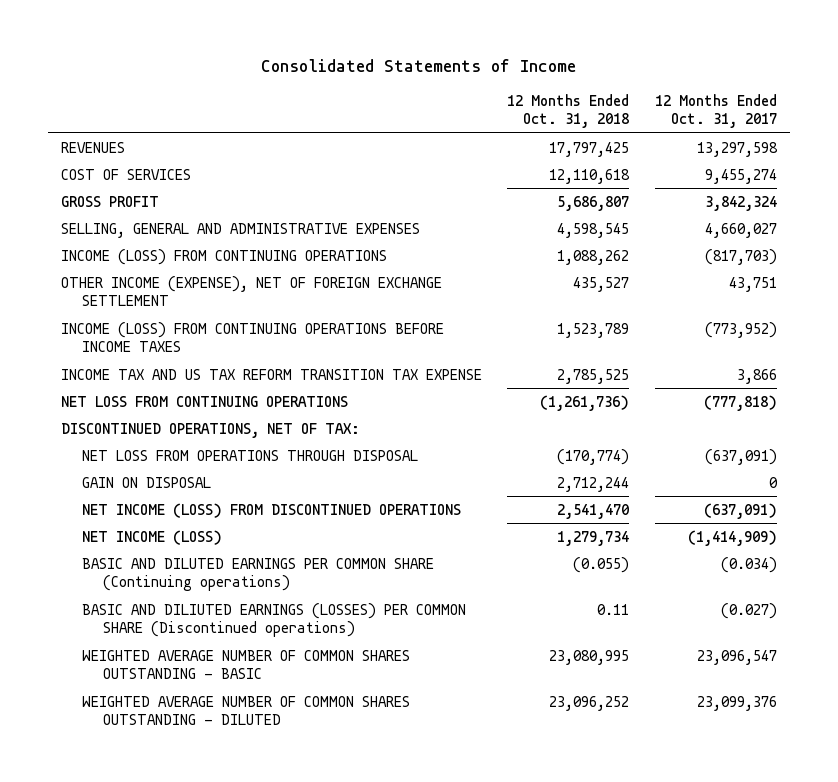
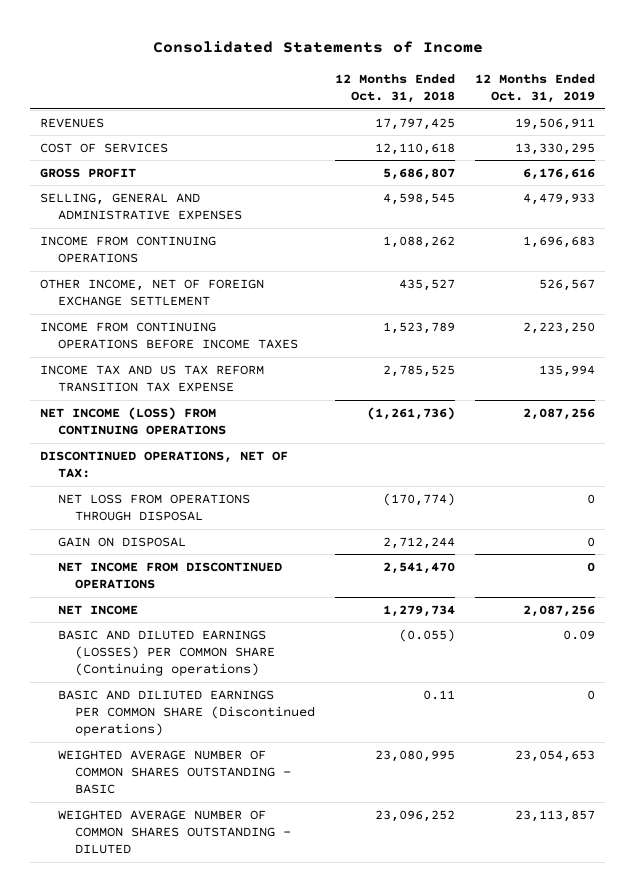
- | 12 Months Ended Oct. 31, 2018 | 12 Months Ended Oct. 31, 2017
+ | 12 Months Ended Oct. 31, 2018 | 12 Months Ended Oct. 31, 2019
- INCOME (LOSS) FROM CONTINUING OPERATIONS | 1,088,262 | (817,703)
- OTHER INCOME (EXPENSE), NET OF FOREIGN EXCHANGE SETTLEMENT | 435,527 | 43,751
- INCOME (LOSS) FROM CONTINUING OPERATIONS BEFORE INCOME TAXES | 1,523,789 | (773,952)
+ INCOME FROM CONTINUING OPERATIONS | 1,088,262 | 1,696,683
+ OTHER INCOME, NET OF FOREIGN EXCHANGE SETTLEMENT | 435,527 | 526,567
+ INCOME FROM CONTINUING OPERATIONS BEFORE INCOME TAXES | 1,523,789 | 2,223,250
- NET LOSS FROM CONTINUING OPERATIONS | (1,261,736) | (777,818)
+ NET INCOME (LOSS) FROM CONTINUING OPERATIONS | (1,261,736) | 2,087,256
- NET INCOME (LOSS) FROM DISCONTINUED OPERATIONS | 2,541,470 | (637,091)
- NET INCOME (LOSS) | 1,279,734 | (1,414,909)
- BASIC AND DILUTED EARNINGS PER COMMON SHARE (Continuing operations) | (0.055) | (0.034)
- BASIC AND DILIUTED EARNINGS (LOSSES) PER COMMON SHARE (Discontinued operations) | 0.11 | (0.027)
+ NET INCOME FROM DISCONTINUED OPERATIONS | 2,541,470 | 0
+ NET INCOME | 1,279,734 | 2,087,256
+ BASIC AND DILUTED EARNINGS (LOSSES) PER COMMON SHARE (Continuing operations) | (0.055) | 0.09
+ BASIC AND DILIUTED EARNINGS PER COMMON SHARE (Discontinued operations) | 0.11 | 0

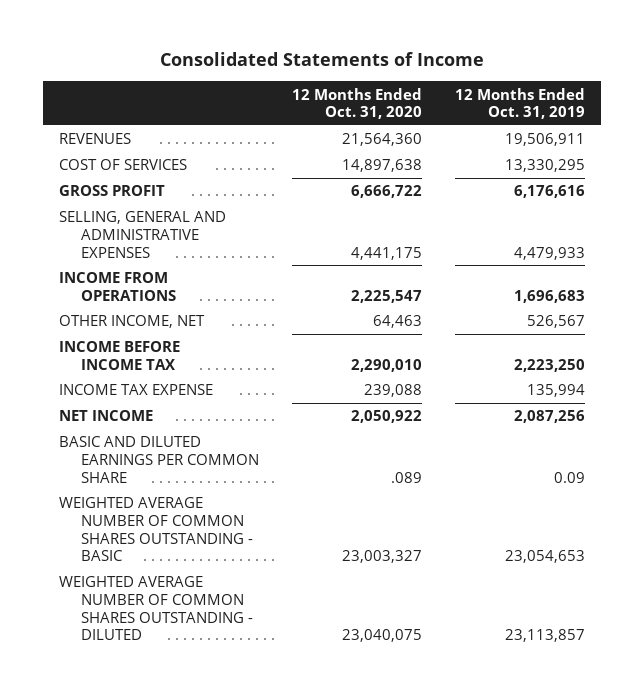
- | 12 Months Ended Oct. 31, 2018 | 12 Months Ended Oct. 31, 2019
+ | 12 Months Ended Oct. 31, 2020 | 12 Months Ended Oct. 31, 2019
- INCOME FROM CONTINUING OPERATIONS | 1,088,262 | 1,696,683
- OTHER INCOME, NET OF FOREIGN EXCHANGE SETTLEMENT | 435,527 | 526,567
- INCOME FROM CONTINUING OPERATIONS BEFORE INCOME TAXES | 1,523,789 | 2,223,250
- INCOME TAX AND US TAX REFORM TRANSITION TAX EXPENSE | 2,785,525 | 135,994
- NET INCOME (LOSS) FROM CONTINUING OPERATIONS | (1,261,736) | 2,087,256
- DISCONTINUED OPERATIONS, NET OF TAX:
- NET LOSS FROM OPERATIONS THROUGH DISPOSAL | (170,774) | 0
- GAIN ON DISPOSAL | 2,712,244 | 0
- NET INCOME FROM DISCONTINUED OPERATIONS | 2,541,470 | 0
+ INCOME FROM OPERATIONS | 2,225,547 | 1,696,683
+ OTHER INCOME, NET | 64,463 | 526,567
+ INCOME BEFORE INCOME TAX | 2,290,010 | 2,223,250
+ INCOME TAX EXPENSE | 239,088 | 135,994
- BASIC AND DILUTED EARNINGS (LOSSES) PER COMMON SHARE (Continuing operations) | (0.055) | 0.09
- BASIC AND DILIUTED EARNINGS PER COMMON SHARE (Discontinued operations) | 0.11 | 0
+ BASIC AND DILUTED EARNINGS PER COMMON SHARE | .089 | 0.09

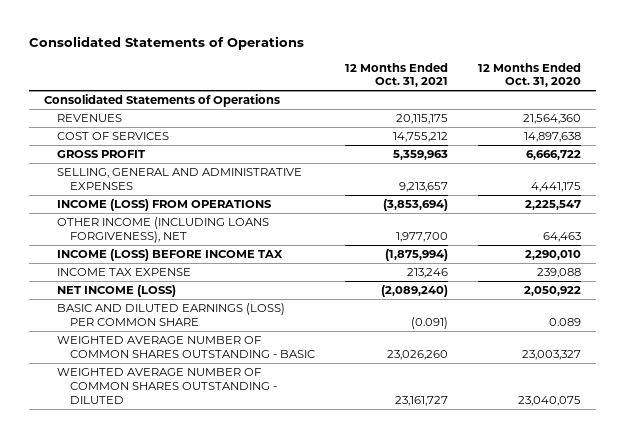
- Consolidated Statements of Income
+ Consolidated Statements of Operations
- | 12 Months Ended Oct. 31, 2020 | 12 Months Ended Oct. 31, 2019
+ | 12 Months Ended Oct. 31, 2021 | 12 Months Ended Oct. 31, 2020
+ Consolidated Statements of Operations
- INCOME FROM OPERATIONS | 2,225,547 | 1,696,683
- OTHER INCOME, NET | 64,463 | 526,567
- INCOME BEFORE INCOME TAX | 2,290,010 | 2,223,250
+ INCOME (LOSS) FROM OPERATIONS | (3,853,694) | 2,225,547
+ OTHER INCOME (INCLUDING LOANS FORGIVENESS), NET | 1,977,700 | 64,463
+ INCOME (LOSS) BEFORE INCOME TAX | (1,875,994) | 2,290,010
- NET INCOME | 2,050,922 | 2,087,256
- BASIC AND DILUTED EARNINGS PER COMMON SHARE | .089 | 0.09
+ NET INCOME (LOSS) | (2,089,240) | 2,050,922
+ BASIC AND DILUTED EARNINGS (LOSS) PER COMMON SHARE | (0.091) | 0.089

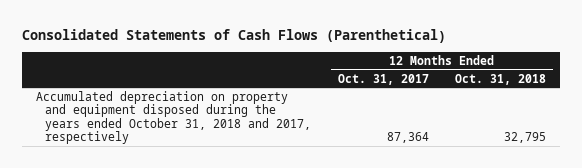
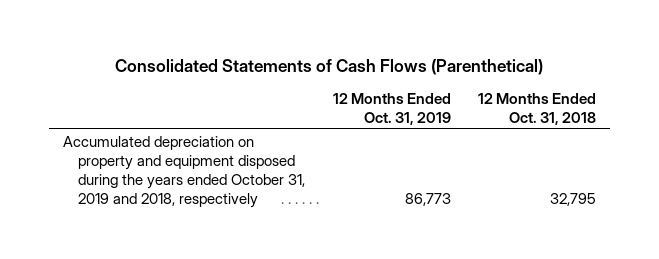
- | 12 Months Ended Oct. 31, 2017 | 12 Months Ended Oct. 31, 2018
+ | 12 Months Ended Oct. 31, 2019 | 12 Months Ended Oct. 31, 2018
- Accumulated depreciation on property and equipment disposed during the years ended October 31, 2018 and 2017, respectively | 87,364 | 32,795
+ Accumulated depreciation on property and equipment disposed during the years ended October 31, 2019 and 2018, respectively | 86,773 | 32,795

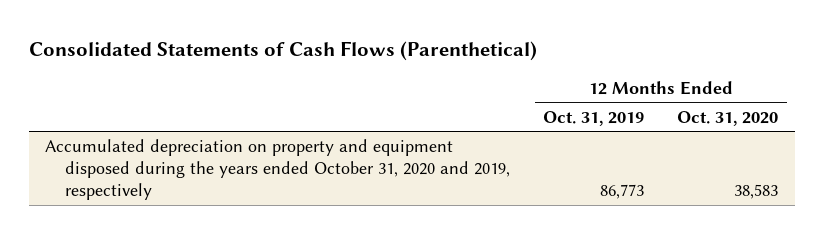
- | 12 Months Ended Oct. 31, 2019 | 12 Months Ended Oct. 31, 2018
+ | 12 Months Ended Oct. 31, 2019 | 12 Months Ended Oct. 31, 2020
- Accumulated depreciation on property and equipment disposed during the years ended October 31, 2019 and 2018, respectively | 86,773 | 32,795
+ Accumulated depreciation on property and equipment disposed during the years ended October 31, 2020 and 2019, respectively | 86,773 | 38,583

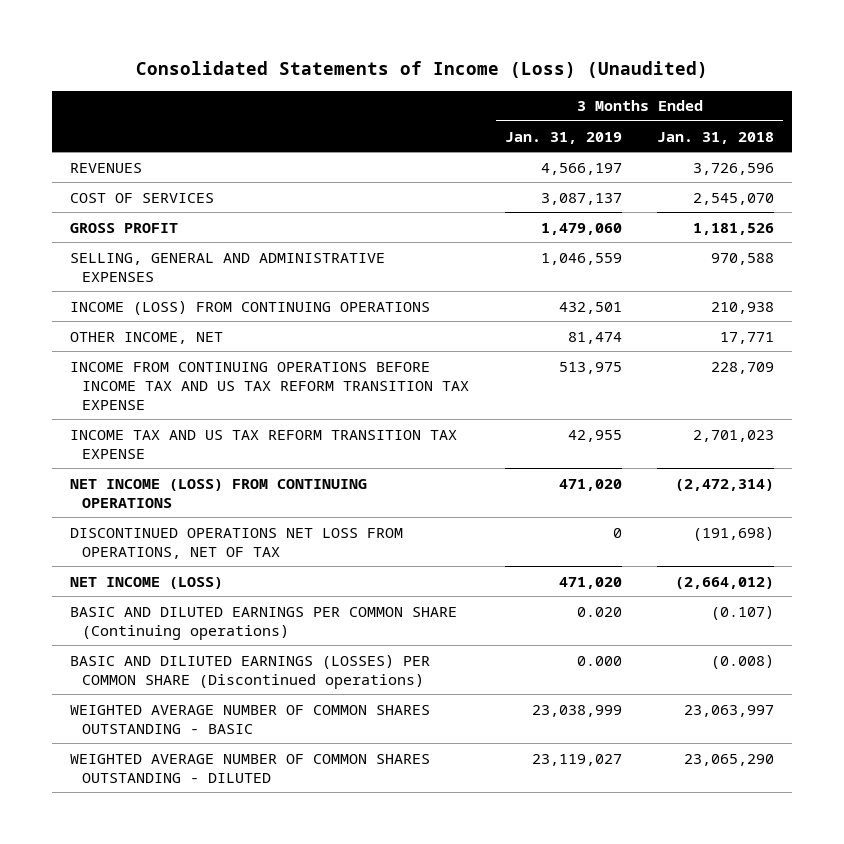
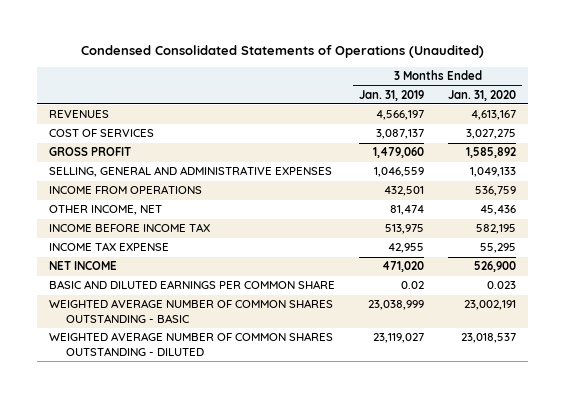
- Consolidated Statements of Income (Loss) (Unaudited)
+ Condensed Consolidated Statements of Operations (Unaudited)
- | 3 Months Ended Jan. 31, 2019 | 3 Months Ended Jan. 31, 2018
+ | 3 Months Ended Jan. 31, 2019 | 3 Months Ended Jan. 31, 2020
- INCOME (LOSS) FROM CONTINUING OPERATIONS | 432,501 | 210,938
+ INCOME FROM OPERATIONS | 432,501 | 536,759
- INCOME FROM CONTINUING OPERATIONS BEFORE INCOME TAX AND US TAX REFORM TRANSITION TAX EXPENSE | 513,975 | 228,709
- INCOME TAX AND US TAX REFORM TRANSITION TAX EXPENSE | 42,955 | 2,701,023
- NET INCOME (LOSS) FROM CONTINUING OPERATIONS | 471,020 | (2,472,314)
- DISCONTINUED OPERATIONS NET LOSS FROM OPERATIONS, NET OF TAX | 0 | (191,698)
- NET INCOME (LOSS) | 471,020 | (2,664,012)
- BASIC AND DILUTED EARNINGS PER COMMON SHARE (Continuing operations) | 0.020 | (0.107)
- BASIC AND DILIUTED EARNINGS (LOSSES) PER COMMON SHARE (Discontinued operations) | 0.000 | (0.008)
+ INCOME BEFORE INCOME TAX | 513,975 | 582,195
+ INCOME TAX EXPENSE | 42,955 | 55,295
+ NET INCOME | 471,020 | 526,900
+ BASIC AND DILUTED EARNINGS PER COMMON SHARE | 0.02 | 0.023

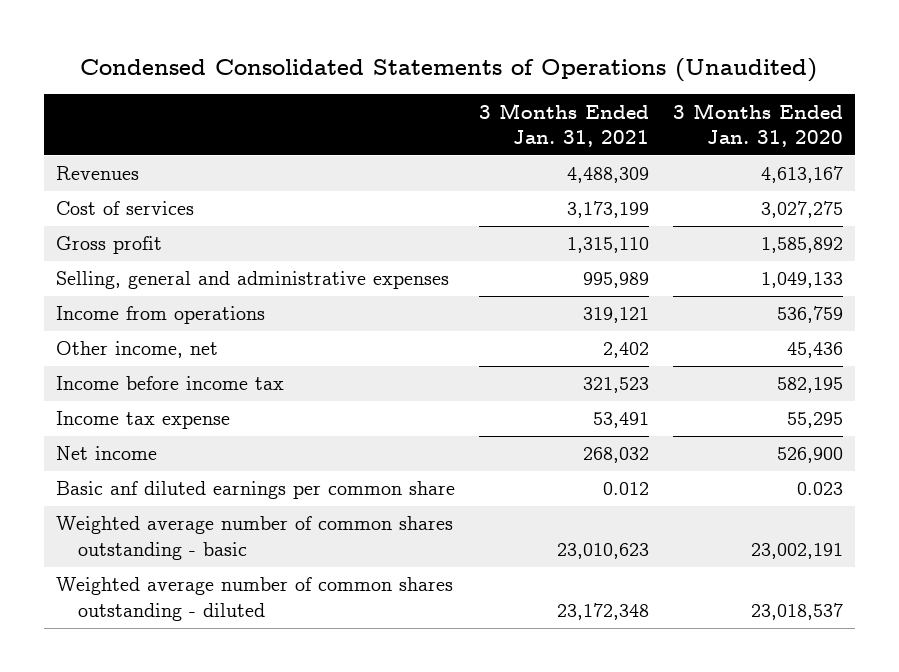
- | 3 Months Ended Jan. 31, 2019 | 3 Months Ended Jan. 31, 2020
+ | 3 Months Ended Jan. 31, 2021 | 3 Months Ended Jan. 31, 2020
- REVENUES | 4,566,197 | 4,613,167
- COST OF SERVICES | 3,087,137 | 3,027,275
- GROSS PROFIT | 1,479,060 | 1,585,892
- SELLING, GENERAL AND ADMINISTRATIVE EXPENSES | 1,046,559 | 1,049,133
- INCOME FROM OPERATIONS | 432,501 | 536,759
- OTHER INCOME, NET | 81,474 | 45,436
- INCOME BEFORE INCOME TAX | 513,975 | 582,195
- INCOME TAX EXPENSE | 42,955 | 55,295
- NET INCOME | 471,020 | 526,900
- BASIC AND DILUTED EARNINGS PER COMMON SHARE | 0.02 | 0.023
- WEIGHTED AVERAGE NUMBER OF COMMON SHARES OUTSTANDING - BASIC | 23,038,999 | 23,002,191
- WEIGHTED AVERAGE NUMBER OF COMMON SHARES OUTSTANDING - DILUTED | 23,119,027 | 23,018,537
+ Revenues | 4,488,309 | 4,613,167
+ Cost of services | 3,173,199 | 3,027,275
+ Gross profit | 1,315,110 | 1,585,892
+ Selling, general and administrative expenses | 995,989 | 1,049,133
+ Income from operations | 319,121 | 536,759
+ Other income, net | 2,402 | 45,436
+ Income before income tax | 321,523 | 582,195
+ Income tax expense | 53,491 | 55,295
+ Net income | 268,032 | 526,900
+ Basic anf diluted earnings per common share | 0.012 | 0.023
+ Weighted average number of common shares outstanding - basic | 23,010,623 | 23,002,191
+ Weighted average number of common shares outstanding - diluted | 23,172,348 | 23,018,537

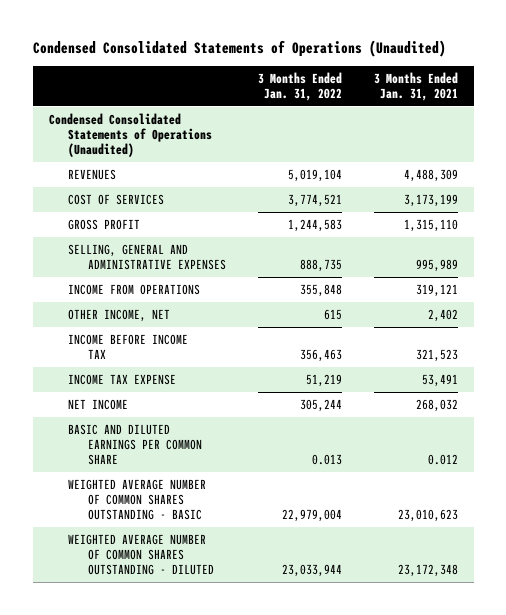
- | 3 Months Ended Jan. 31, 2021 | 3 Months Ended Jan. 31, 2020
+ | 3 Months Ended Jan. 31, 2022 | 3 Months Ended Jan. 31, 2021
- Revenues | 4,488,309 | 4,613,167
- Cost of services | 3,173,199 | 3,027,275
- Gross profit | 1,315,110 | 1,585,892
- Selling, general and administrative expenses | 995,989 | 1,049,133
- Income from operations | 319,121 | 536,759
- Other income, net | 2,402 | 45,436
- Income before income tax | 321,523 | 582,195
- Income tax expense | 53,491 | 55,295
- Net income | 268,032 | 526,900
- Basic anf diluted earnings per common share | 0.012 | 0.023
- Weighted average number of common shares outstanding - basic | 23,010,623 | 23,002,191
- Weighted average number of common shares outstanding - diluted | 23,172,348 | 23,018,537
+ Condensed Consolidated Statements of Operations (Unaudited)
+ REVENUES | 5,019,104 | 4,488,309
+ COST OF SERVICES | 3,774,521 | 3,173,199
+ GROSS PROFIT | 1,244,583 | 1,315,110
+ SELLING, GENERAL AND ADMINISTRATIVE EXPENSES | 888,735 | 995,989
+ INCOME FROM OPERATIONS | 355,848 | 319,121
+ OTHER INCOME, NET | 615 | 2,402
+ INCOME BEFORE INCOME TAX | 356,463 | 321,523
+ INCOME TAX EXPENSE | 51,219 | 53,491
+ NET INCOME | 305,244 | 268,032
+ BASIC AND DILUTED EARNINGS PER COMMON SHARE | 0.013 | 0.012
+ WEIGHTED AVERAGE NUMBER OF COMMON SHARES OUTSTANDING - BASIC | 22,979,004 | 23,010,623
+ WEIGHTED AVERAGE NUMBER OF COMMON SHARES OUTSTANDING - DILUTED | 23,033,944 | 23,172,348

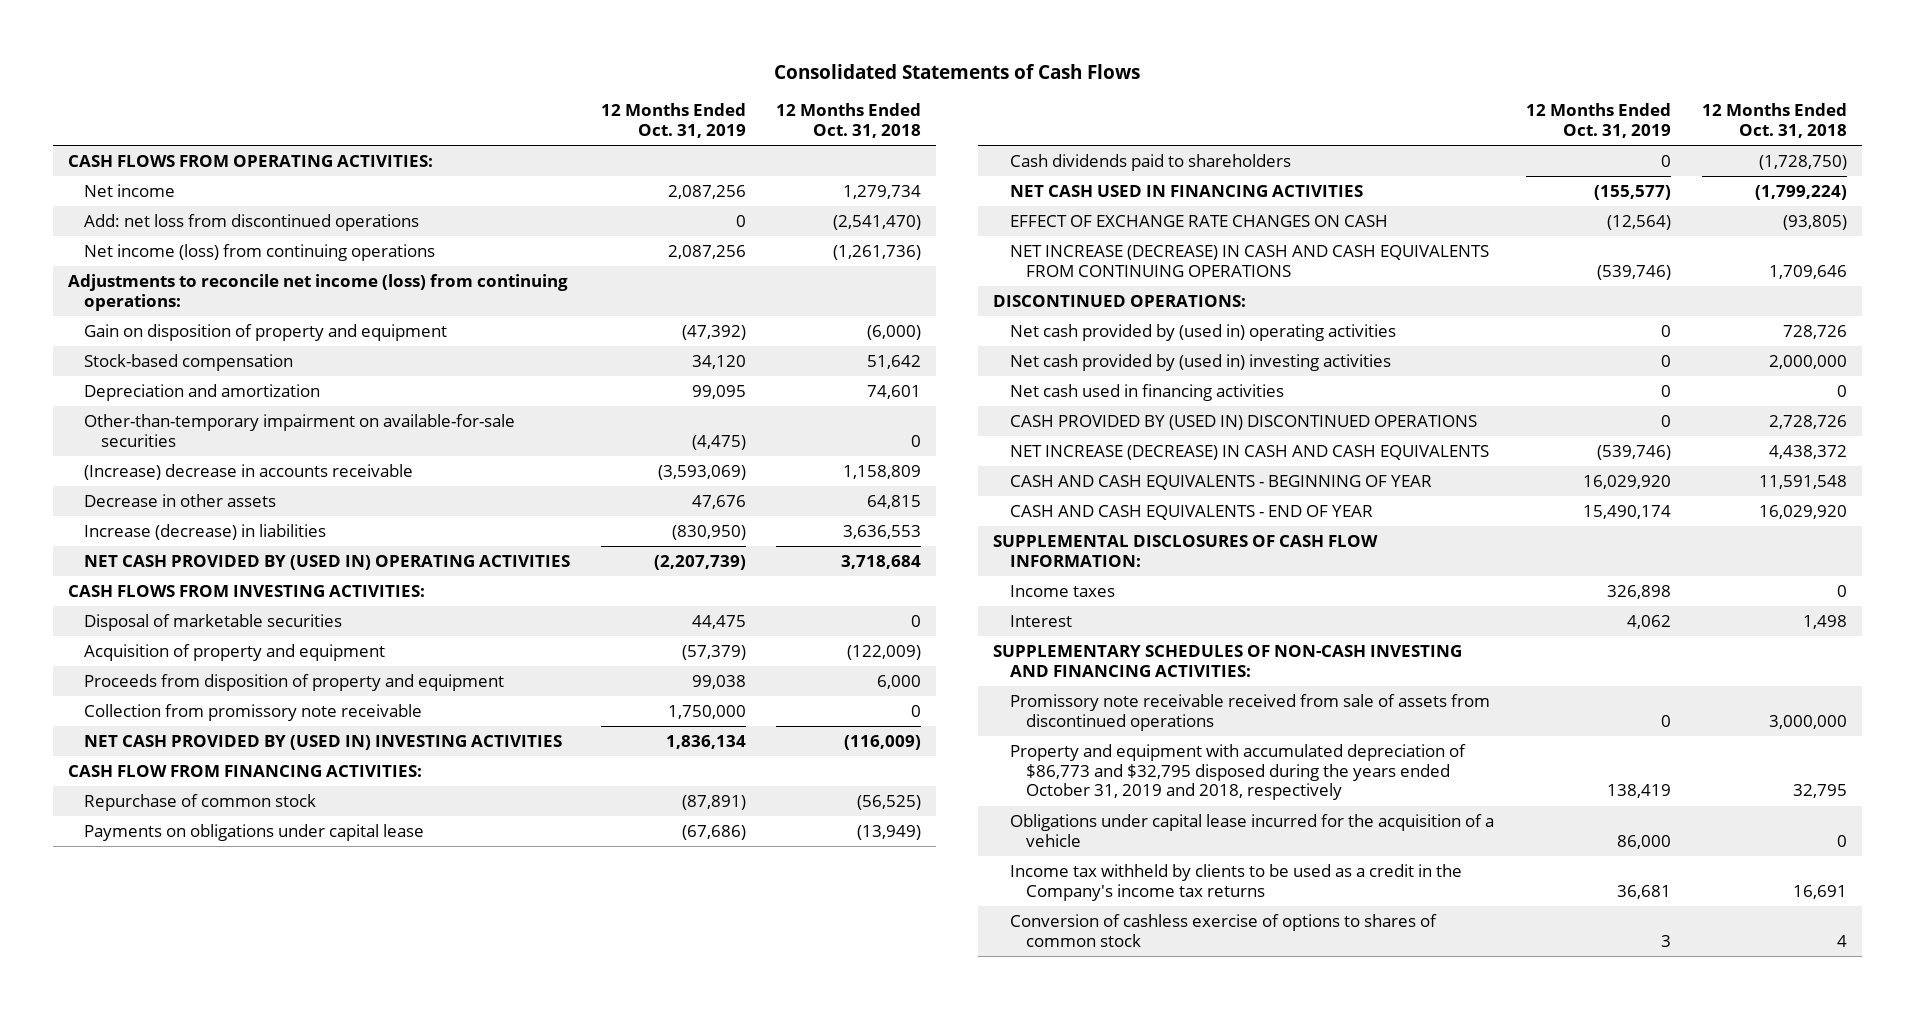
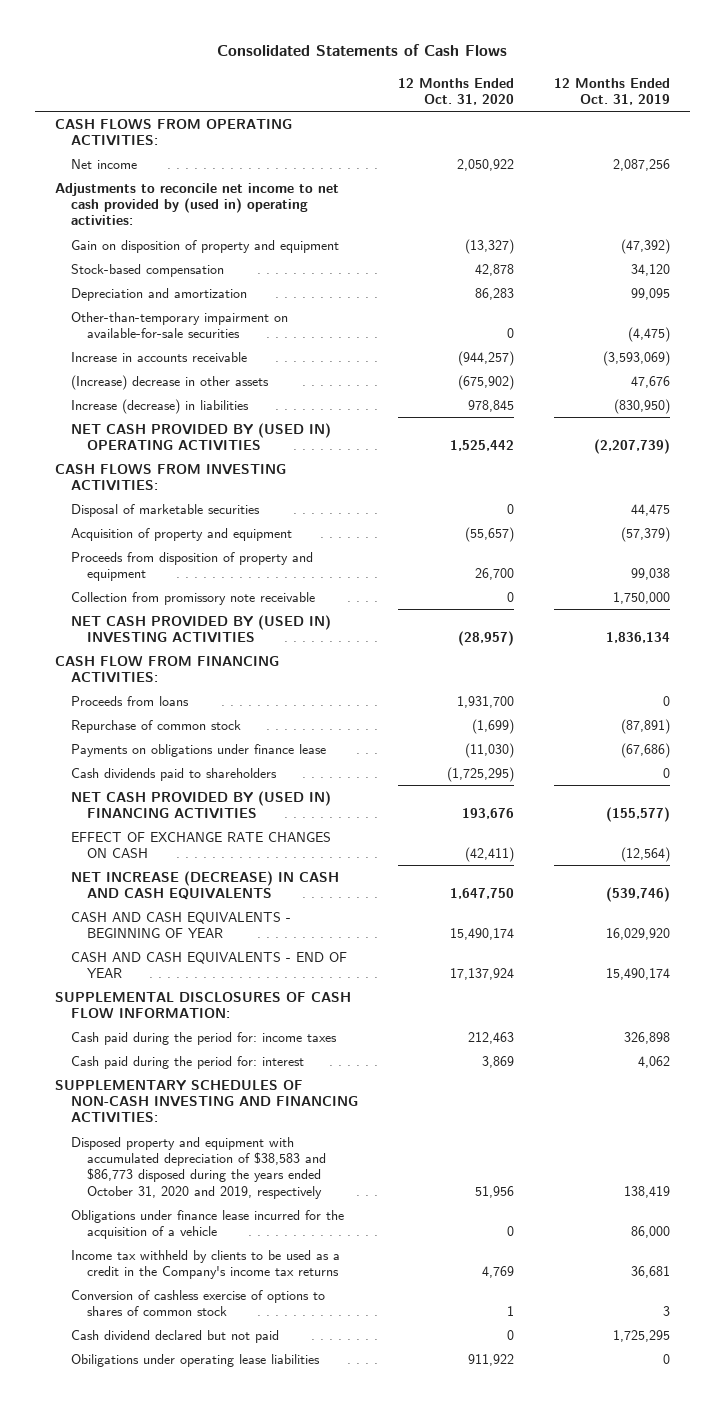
- | 12 Months Ended Oct. 31, 2019 | 12 Months Ended Oct. 31, 2018
+ | 12 Months Ended Oct. 31, 2020 | 12 Months Ended Oct. 31, 2019
- Add: net loss from discontinued operations | 0 | (2,541,470)
- Net income (loss) from continuing operations | 2,087,256 | (1,261,736)
- Adjustments to reconcile net income (loss) from continuing operations:
+ Adjustments to reconcile net income to net cash provided by (used in) operating activities:
- (Increase) decrease in accounts receivable | (3,593,069) | 1,158,809
- Decrease in other assets | 47,676 | 64,815
+ Increase in accounts receivable | (944,257) | (3,593,069)
+ (Increase) decrease in other assets | (675,902) | 47,676
+ Proceeds from loans | 1,931,700 | 0
- Payments on obligations under capital lease | (67,686) | (13,949)
+ Payments on obligations under finance lease | (11,030) | (67,686)
- NET CASH USED IN FINANCING ACTIVITIES | (155,577) | (1,799,224)
+ NET CASH PROVIDED BY (USED IN) FINANCING ACTIVITIES | 193,676 | (155,577)
- NET INCREASE (DECREASE) IN CASH AND CASH EQUIVALENTS FROM CONTINUING OPERATIONS | (539,746) | 1,709,646
- DISCONTINUED OPERATIONS:
- Net cash provided by (used in) operating activities | 0 | 728,726
- Net cash provided by (used in) investing activities | 0 | 2,000,000
- Net cash used in financing activities | 0 | 0
- CASH PROVIDED BY (USED IN) DISCONTINUED OPERATIONS | 0 | 2,728,726
- Income taxes | 326,898 | 0
- Interest | 4,062 | 1,498
+ Cash paid during the period for: income taxes | 212,463 | 326,898
+ Cash paid during the period for: interest | 3,869 | 4,062
- Promissory note receivable received from sale of assets from discontinued operations | 0 | 3,000,000
- Property and equipment with accumulated depreciation of $86,773 and $32,795 disposed during the years ended October 31, 2019 and 2018, respectively | 138,419 | 32,795
- Obligations under capital lease incurred for the acquisition of a vehicle | 86,000 | 0
+ Disposed property and equipment with accumulated depreciation of $38,583 and $86,773 disposed during the years ended October 31, 2020 and 2019, respectively | 51,956 | 138,419
+ Obligations under finance lease incurred for the acquisition of a vehicle | 0 | 86,000
+ Cash dividend declared but not paid | 0 | 1,725,295
+ Obiligations under operating lease liabilities | 911,922 | 0

